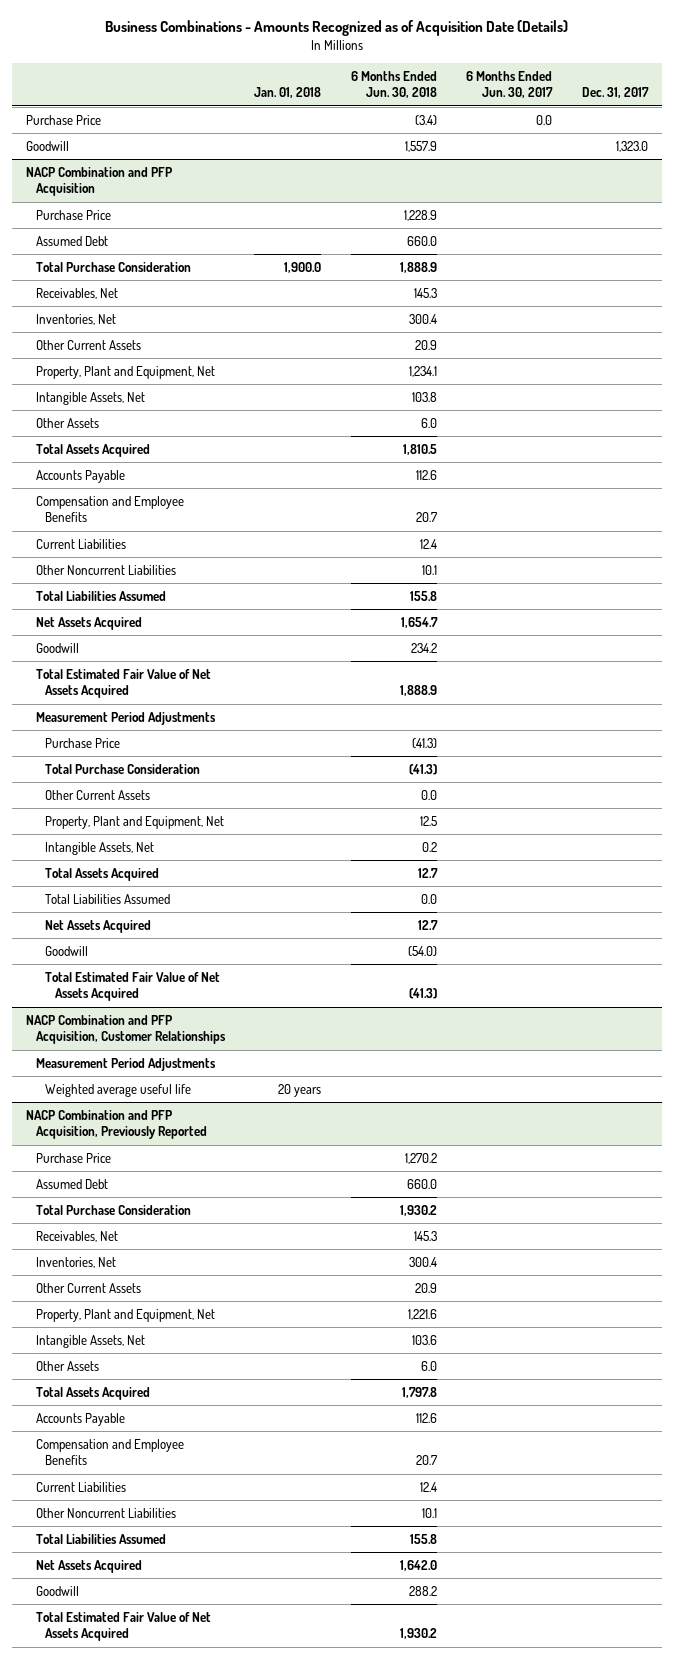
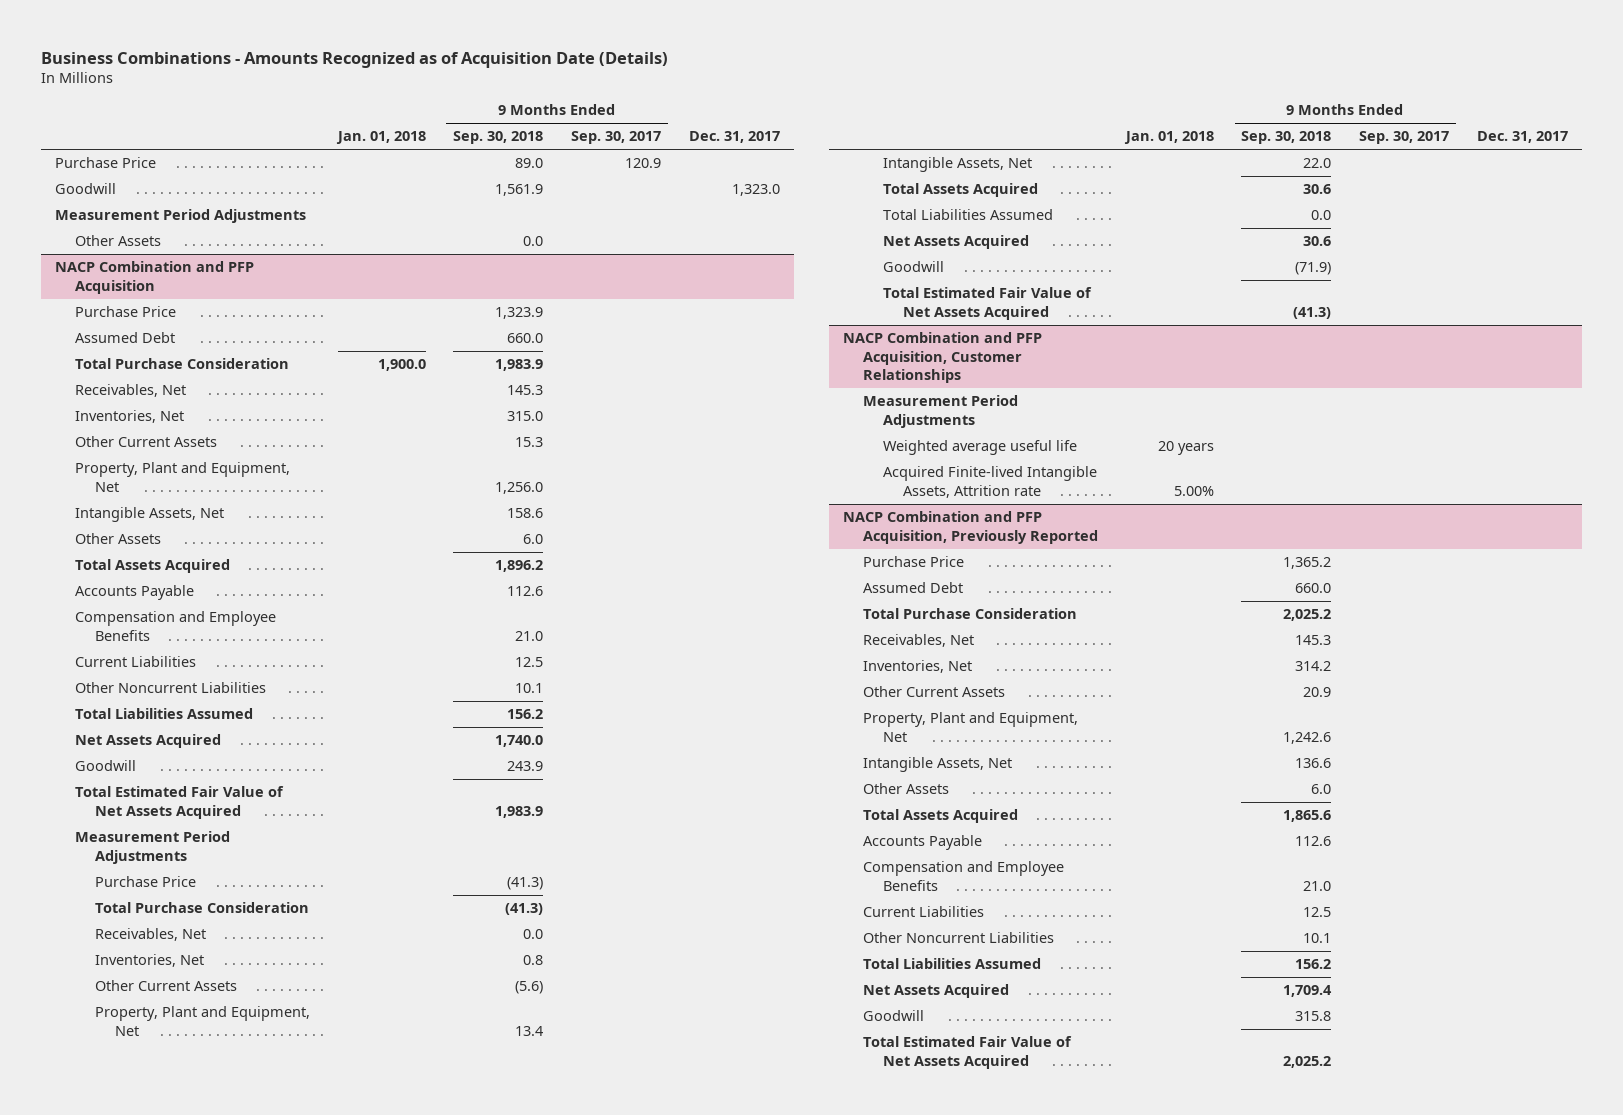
- | Jan. 01, 2018 | 6 Months Ended Jun. 30, 2018 | 6 Months Ended Jun. 30, 2017 | Dec. 31, 2017
+ | Jan. 01, 2018 | 9 Months Ended Sep. 30, 2018 | 9 Months Ended Sep. 30, 2017 | Dec. 31, 2017
+ Measurement Period Adjustments
+ Other Assets | | 0.0 | |
@ NACP Combination and PFP Acquisition
+ Receivables, Net | | 0.0 | |
+ Inventories, Net | | 0.8 | |
@ NACP Combination and PFP Acquisition, Customer Relationships
+ Acquired Finite-lived Intangible Assets, Attrition rate | 5.00% | | |

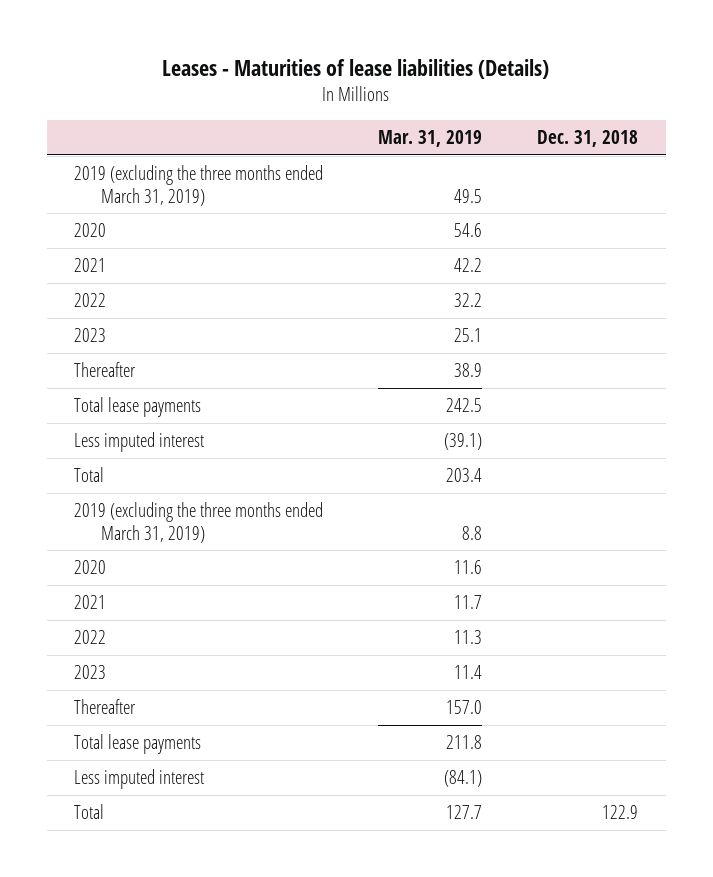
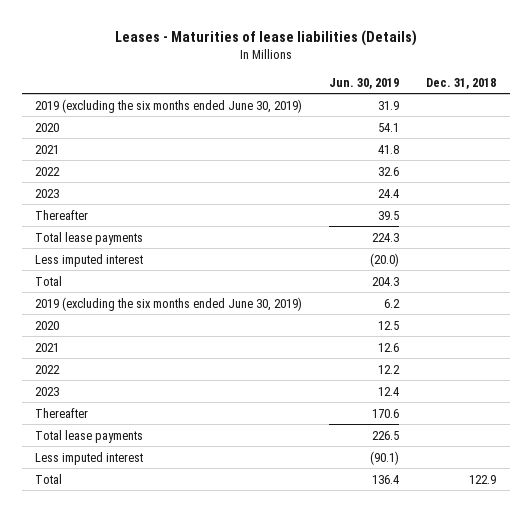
- | Mar. 31, 2019 | Dec. 31, 2018
+ | Jun. 30, 2019 | Dec. 31, 2018
- 2019 (excluding the three months ended March 31, 2019) | 49.5 |
+ 2019 (excluding the six months ended June 30, 2019) | 31.9 |
- 2019 (excluding the three months ended March 31, 2019) | 8.8 |
+ 2019 (excluding the six months ended June 30, 2019) | 6.2 |

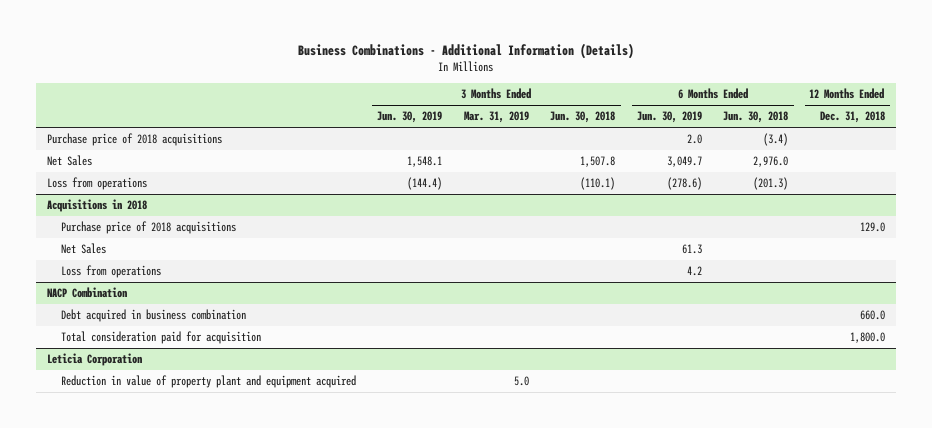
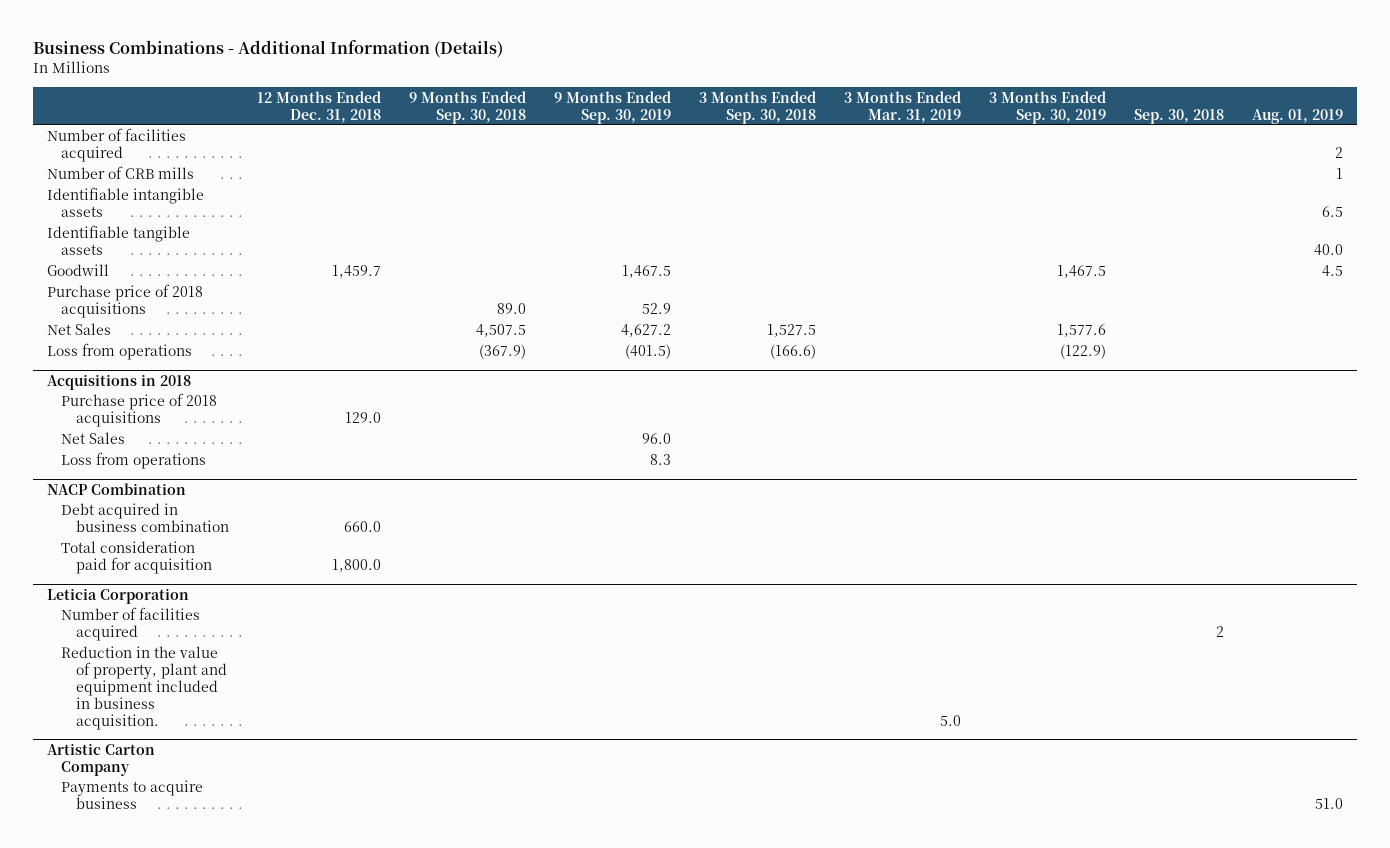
- | 3 Months Ended Jun. 30, 2019 | 3 Months Ended Mar. 31, 2019 | 3 Months Ended Jun. 30, 2018 | 6 Months Ended Jun. 30, 2019 | 6 Months Ended Jun. 30, 2018 | 12 Months Ended Dec. 31, 2018
+ | 12 Months Ended Dec. 31, 2018 | 9 Months Ended Sep. 30, 2018 | 9 Months Ended Sep. 30, 2019 | 3 Months Ended Sep. 30, 2018 | 3 Months Ended Mar. 31, 2019 | 3 Months Ended Sep. 30, 2019 | Sep. 30, 2018 | Aug. 01, 2019
+ Number of facilities acquired | | | | | | | | 2
+ Number of CRB mills | | | | | | | | 1
+ Identifiable intangible assets | | | | | | | | 6.5
+ Identifiable tangible assets | | | | | | | | 40.0
+ Goodwill | 1,459.7 | | 1,467.5 | | | 1,467.5 | | 4.5
@ Leticia Corporation
- Reduction in value of property plant and equipment acquired | | 5.0 | | | |
+ Number of facilities acquired | | | | | | | 2 |
+ Reduction in the value of property, plant and equipment included in business acquisition. | | | | | 5.0 | | |
+ Artistic Carton Company
+ Payments to acquire business | | | | | | | | 51.0

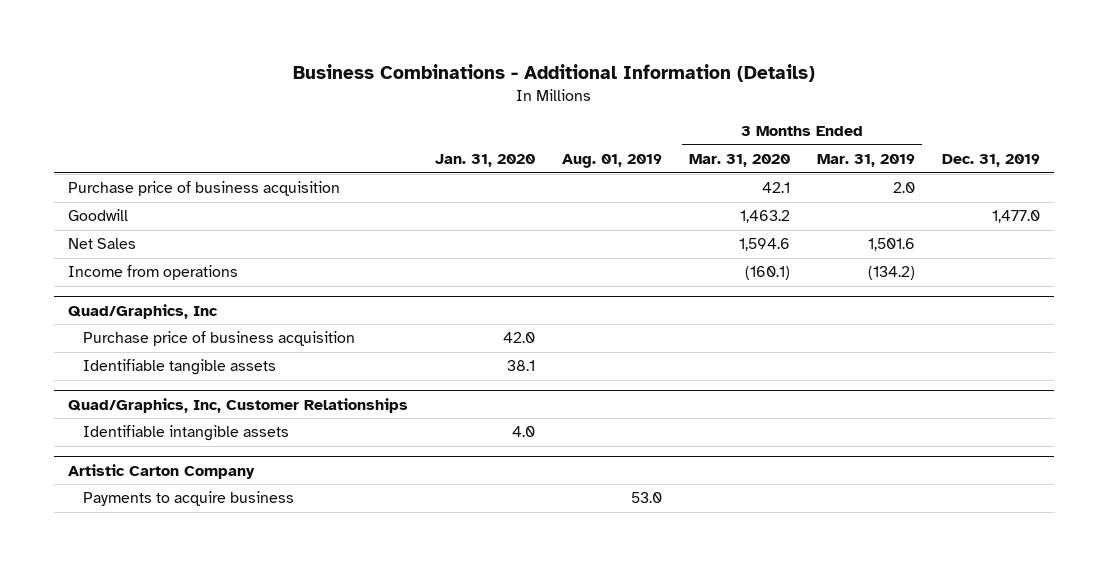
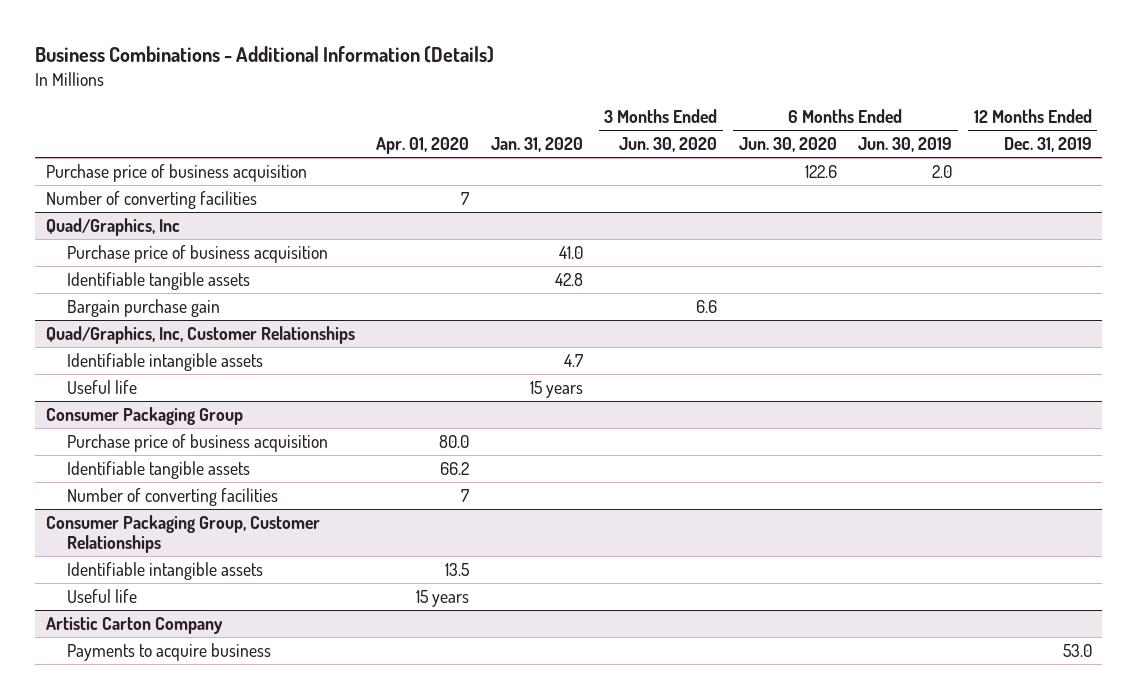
- | Jan. 31, 2020 | Aug. 01, 2019 | 3 Months Ended Mar. 31, 2020 | 3 Months Ended Mar. 31, 2019 | Dec. 31, 2019
+ | Apr. 01, 2020 | Jan. 31, 2020 | 3 Months Ended Jun. 30, 2020 | 6 Months Ended Jun. 30, 2020 | 6 Months Ended Jun. 30, 2019 | 12 Months Ended Dec. 31, 2019
- Goodwill | | | 1,463.2 | | 1,477.0
- Net Sales | | | 1,594.6 | 1,501.6 |
- Income from operations | | | (160.1) | (134.2) |
+ Number of converting facilities | 7 | | | | |
@ Quad/Graphics, Inc
- Purchase price of business acquisition | 42.0 | | | |
- Identifiable tangible assets | 38.1 | | | |
+ Purchase price of business acquisition | | 41.0 | | | |
+ Identifiable tangible assets | | 42.8 | | | |
+ Bargain purchase gain | | | 6.6 | | |
@ Quad/Graphics, Inc, Customer Relationships
- Identifiable intangible assets | 4.0 | | | |
+ Identifiable intangible assets | | 4.7 | | | |
+ Useful life | | 15 years | | | |
+ Consumer Packaging Group
+ Purchase price of business acquisition | 80.0 | | | | |
+ Identifiable tangible assets | 66.2 | | | | |
+ Number of converting facilities | 7 | | | | |
+ Consumer Packaging Group, Customer Relationships
+ Identifiable intangible assets | 13.5 | | | | |
+ Useful life | 15 years | | | | |

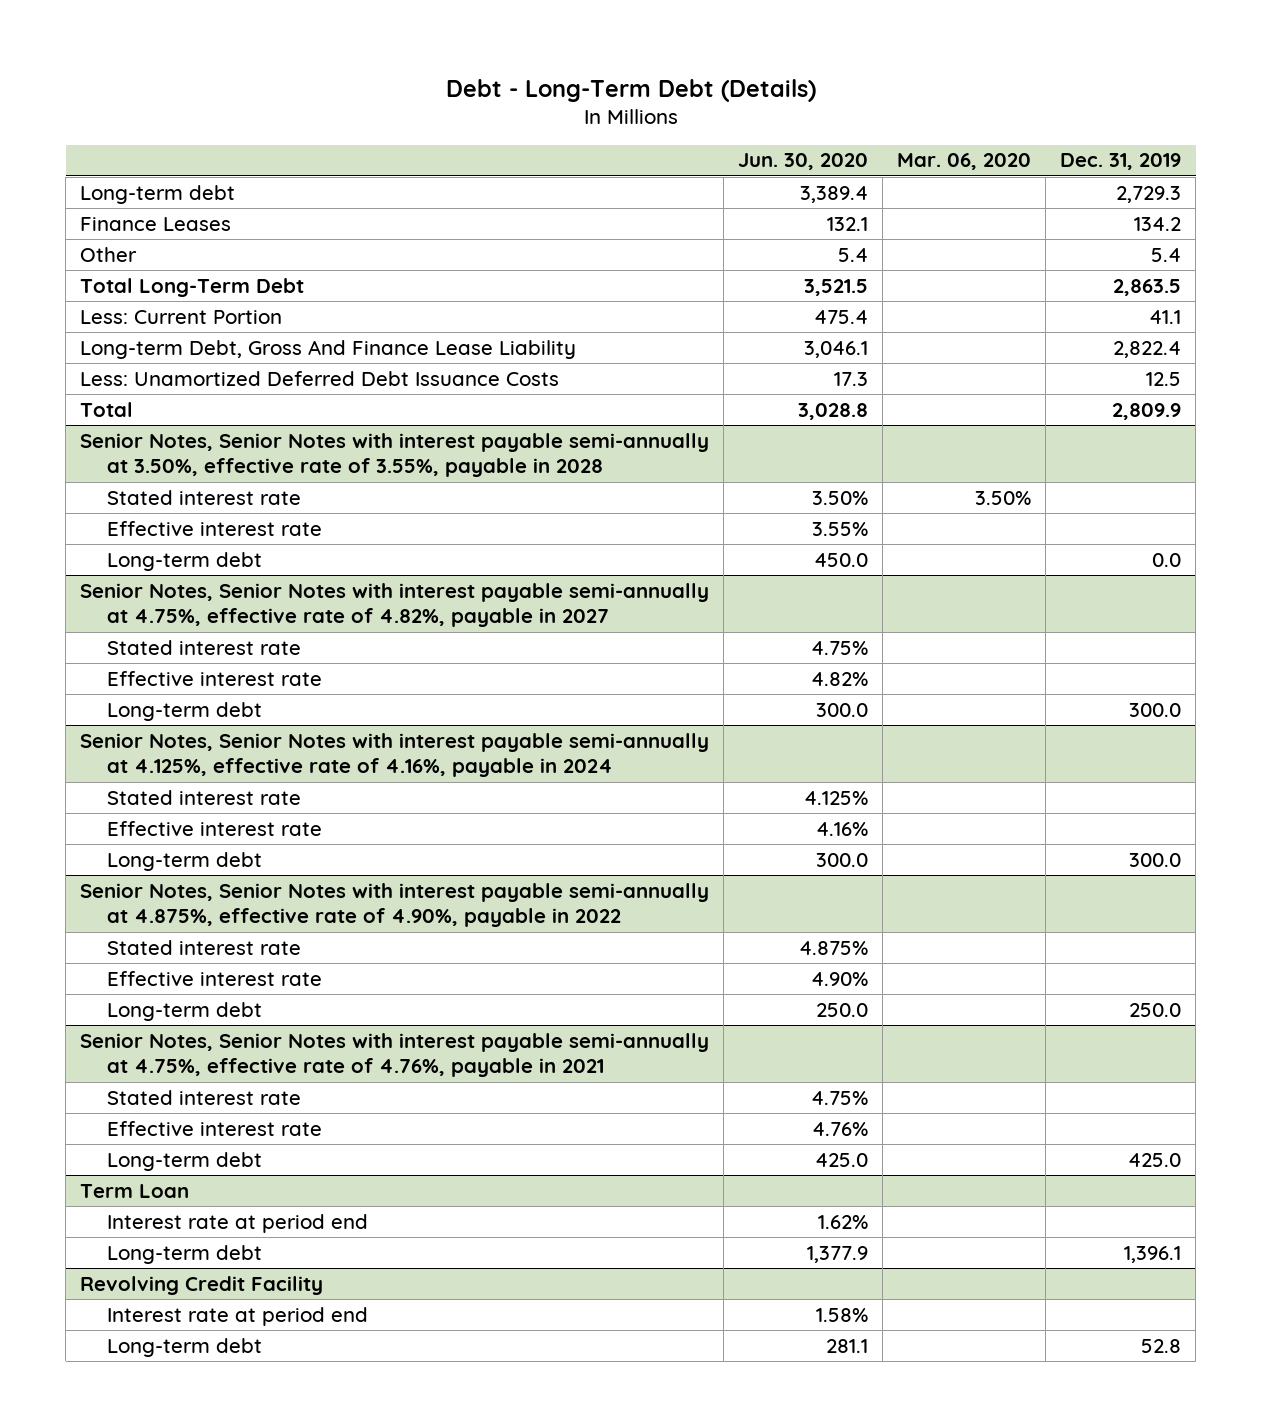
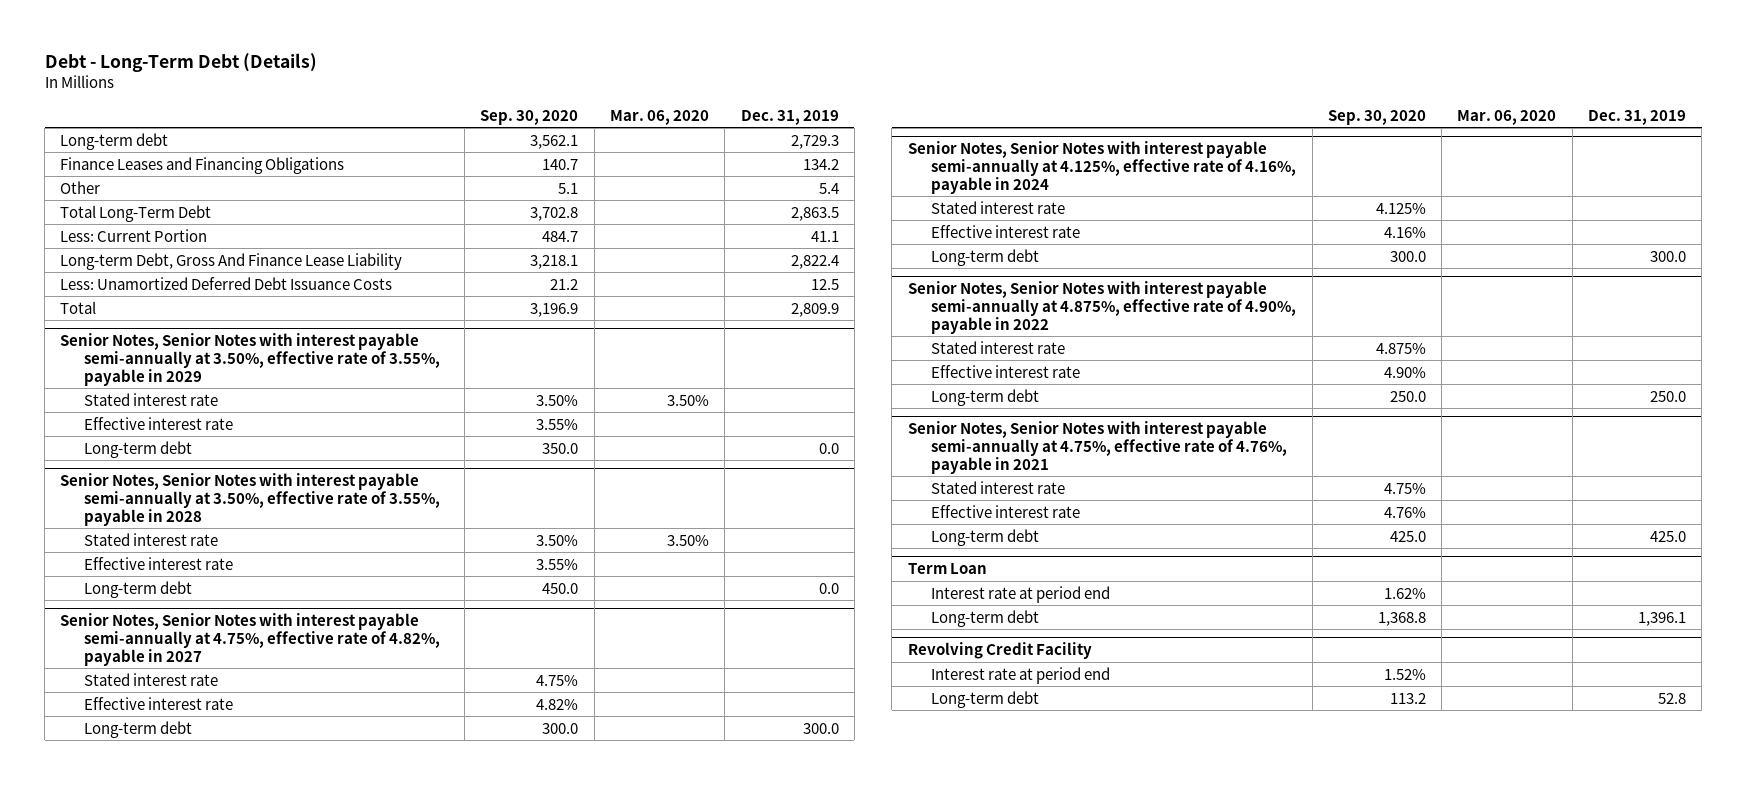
- | Jun. 30, 2020 | Mar. 06, 2020 | Dec. 31, 2019
+ | Sep. 30, 2020 | Mar. 06, 2020 | Dec. 31, 2019
- Finance Leases | 132.1 | | 134.2
+ Finance Leases and Financing Obligations | 140.7 | | 134.2
+ Senior Notes, Senior Notes with interest payable semi-annually at 3.50%, effective rate of 3.55%, payable in 2029
+ Stated interest rate | 3.50% | 3.50% |
+ Effective interest rate | 3.55% | |
+ Long-term debt | 350.0 | | 0.0

